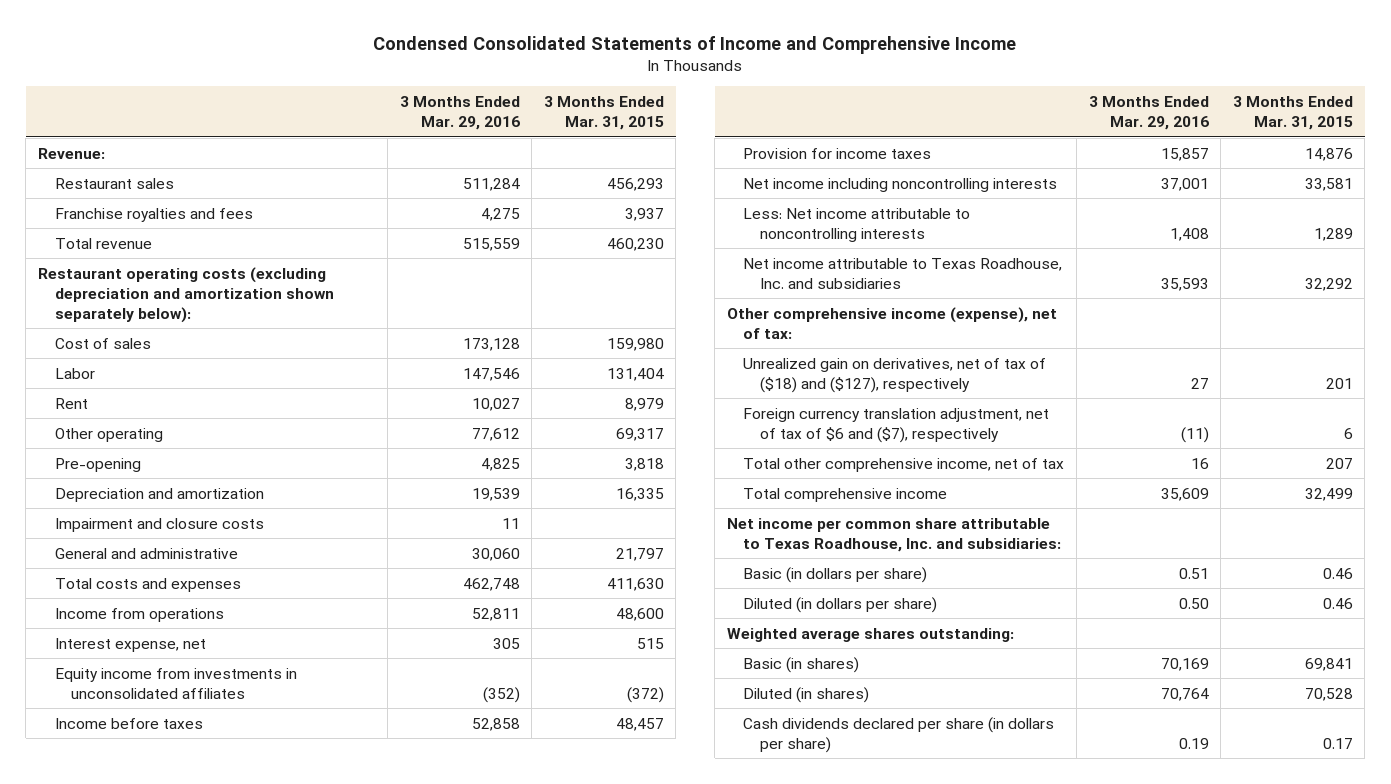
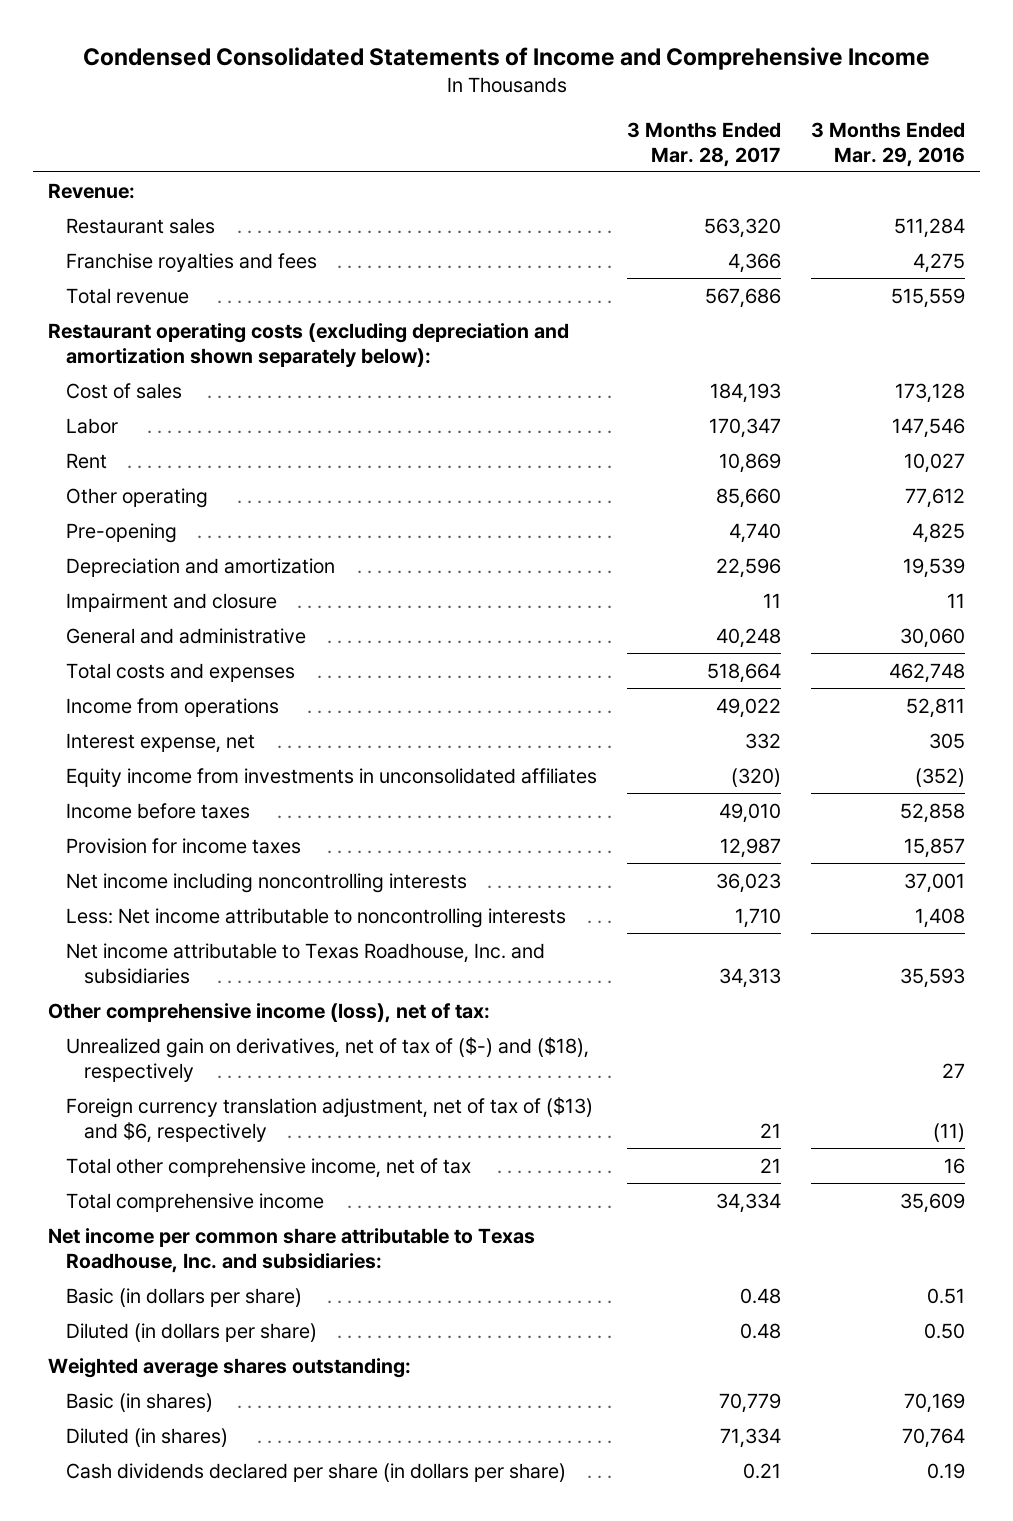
- | 3 Months Ended Mar. 29, 2016 | 3 Months Ended Mar. 31, 2015
+ | 3 Months Ended Mar. 28, 2017 | 3 Months Ended Mar. 29, 2016
- Impairment and closure costs | 11 |
+ Impairment and closure | 11 | 11
- Other comprehensive income (expense), net of tax:
- Unrealized gain on derivatives, net of tax of ($18) and ($127), respectively | 27 | 201
- Foreign currency translation adjustment, net of tax of $6 and ($7), respectively | (11) | 6
+ Other comprehensive income (loss), net of tax:
+ Unrealized gain on derivatives, net of tax of ($-) and ($18), respectively | | 27
+ Foreign currency translation adjustment, net of tax of ($13) and $6, respectively | 21 | (11)

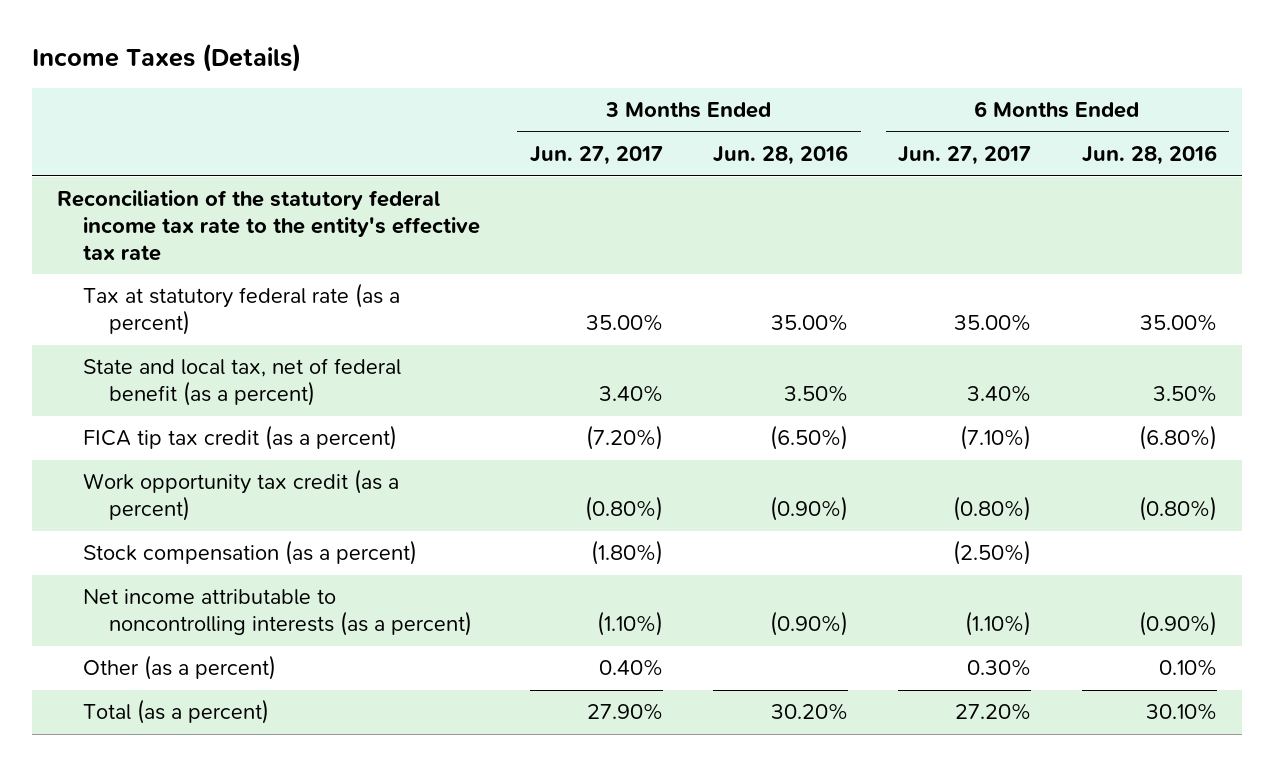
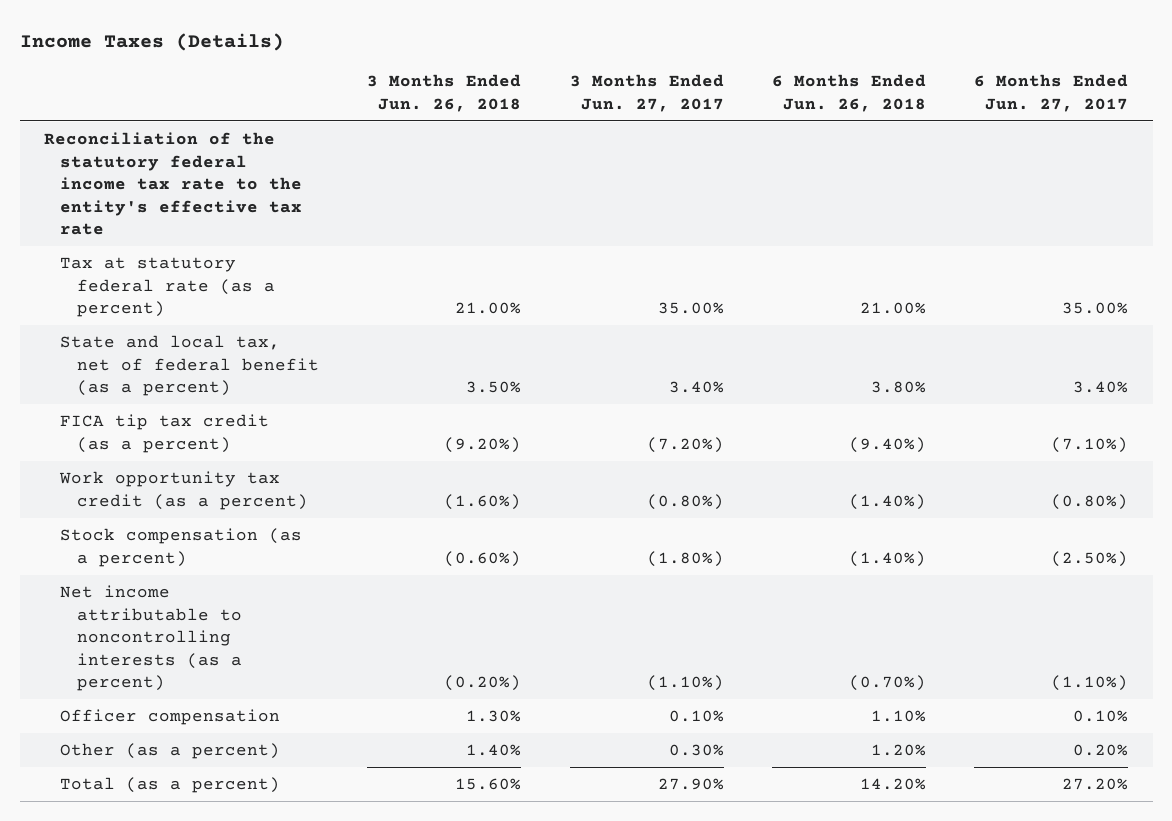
- | 3 Months Ended Jun. 27, 2017 | 3 Months Ended Jun. 28, 2016 | 6 Months Ended Jun. 27, 2017 | 6 Months Ended Jun. 28, 2016
+ | 3 Months Ended Jun. 26, 2018 | 3 Months Ended Jun. 27, 2017 | 6 Months Ended Jun. 26, 2018 | 6 Months Ended Jun. 27, 2017
- Other (as a percent) | 0.40% | | 0.30% | 0.10%
+ Officer compensation | 1.30% | 0.10% | 1.10% | 0.10%
+ Other (as a percent) | 1.40% | 0.30% | 1.20% | 0.20%

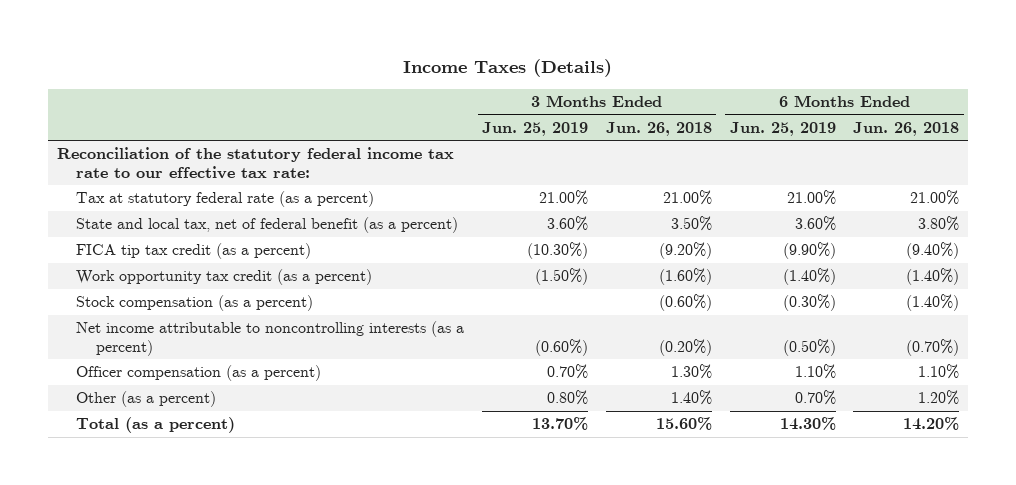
- | 3 Months Ended Jun. 26, 2018 | 3 Months Ended Jun. 27, 2017 | 6 Months Ended Jun. 26, 2018 | 6 Months Ended Jun. 27, 2017
+ | 3 Months Ended Jun. 25, 2019 | 3 Months Ended Jun. 26, 2018 | 6 Months Ended Jun. 25, 2019 | 6 Months Ended Jun. 26, 2018
- Reconciliation of the statutory federal income tax rate to the entity's effective tax rate
+ Reconciliation of the statutory federal income tax rate to our effective tax rate:
- Officer compensation | 1.30% | 0.10% | 1.10% | 0.10%
+ Officer compensation (as a percent) | 0.70% | 1.30% | 1.10% | 1.10%

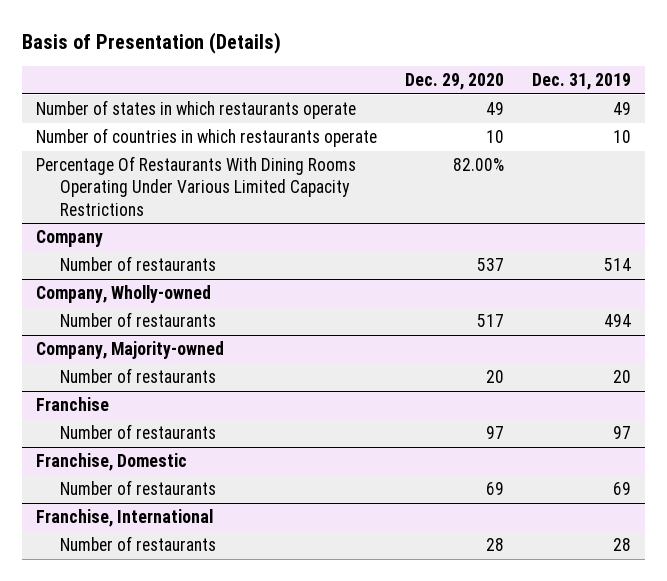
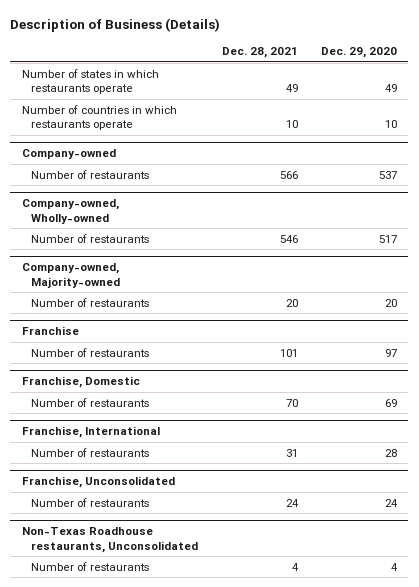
- Basis of Presentation (Details)
+ Description of Business (Details)
- | Dec. 29, 2020 | Dec. 31, 2019
+ | Dec. 28, 2021 | Dec. 29, 2020
- Percentage Of Restaurants With Dining Rooms Operating Under Various Limited Capacity Restrictions | 82.00% |
- Company
+ Company-owned
- Company, Wholly-owned
+ Company-owned, Wholly-owned
- Company, Majority-owned
+ Company-owned, Majority-owned
+ Franchise, Unconsolidated
+ Number of restaurants | 24 | 24
+ Non-Texas Roadhouse restaurants, Unconsolidated
+ Number of restaurants | 4 | 4

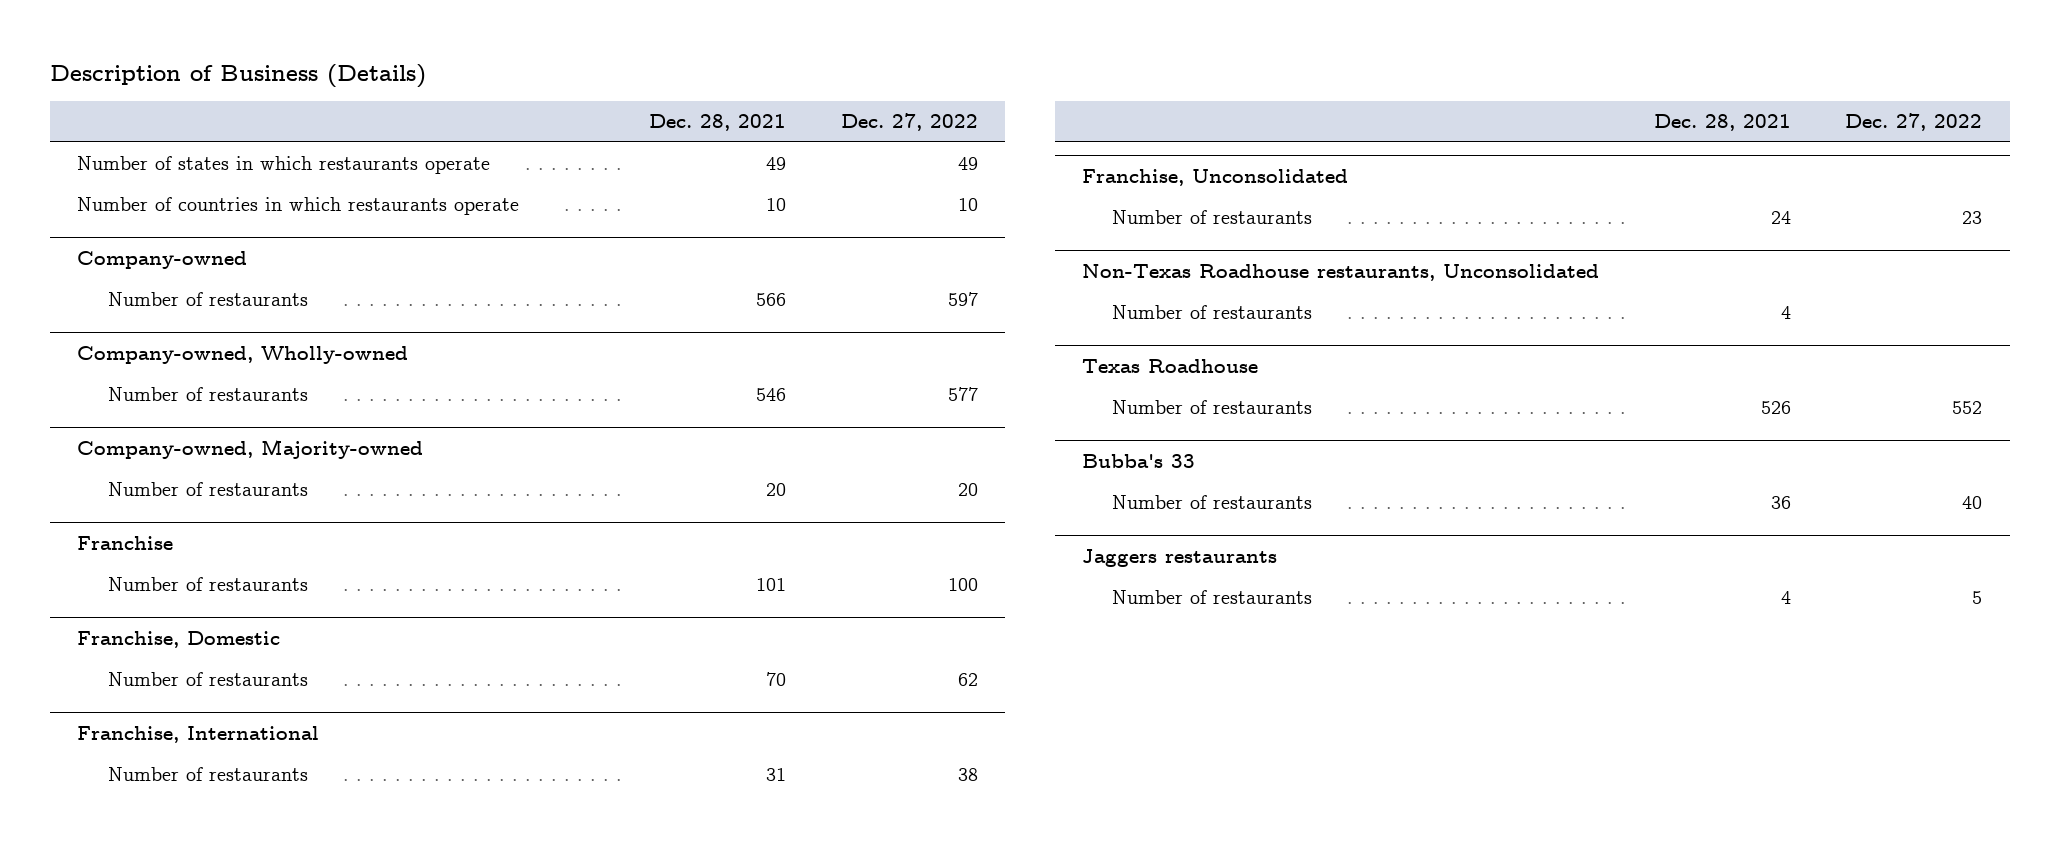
- | Dec. 28, 2021 | Dec. 29, 2020
+ | Dec. 28, 2021 | Dec. 27, 2022
+ Texas Roadhouse
+ Number of restaurants | 526 | 552
+ Bubba's 33
+ Number of restaurants | 36 | 40
+ Jaggers restaurants
+ Number of restaurants | 4 | 5

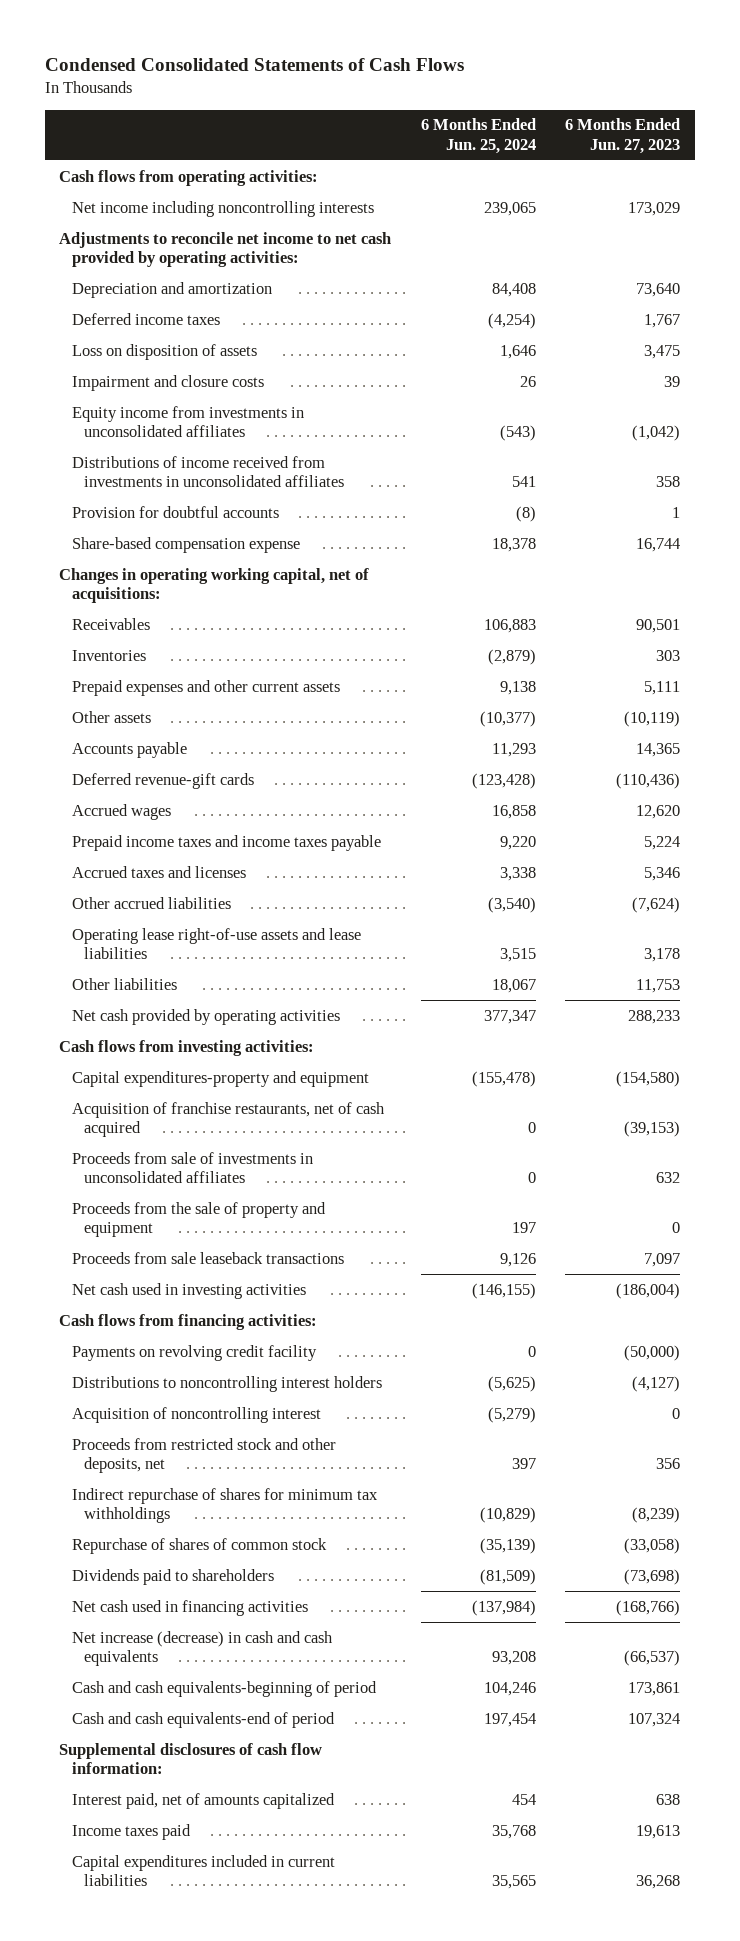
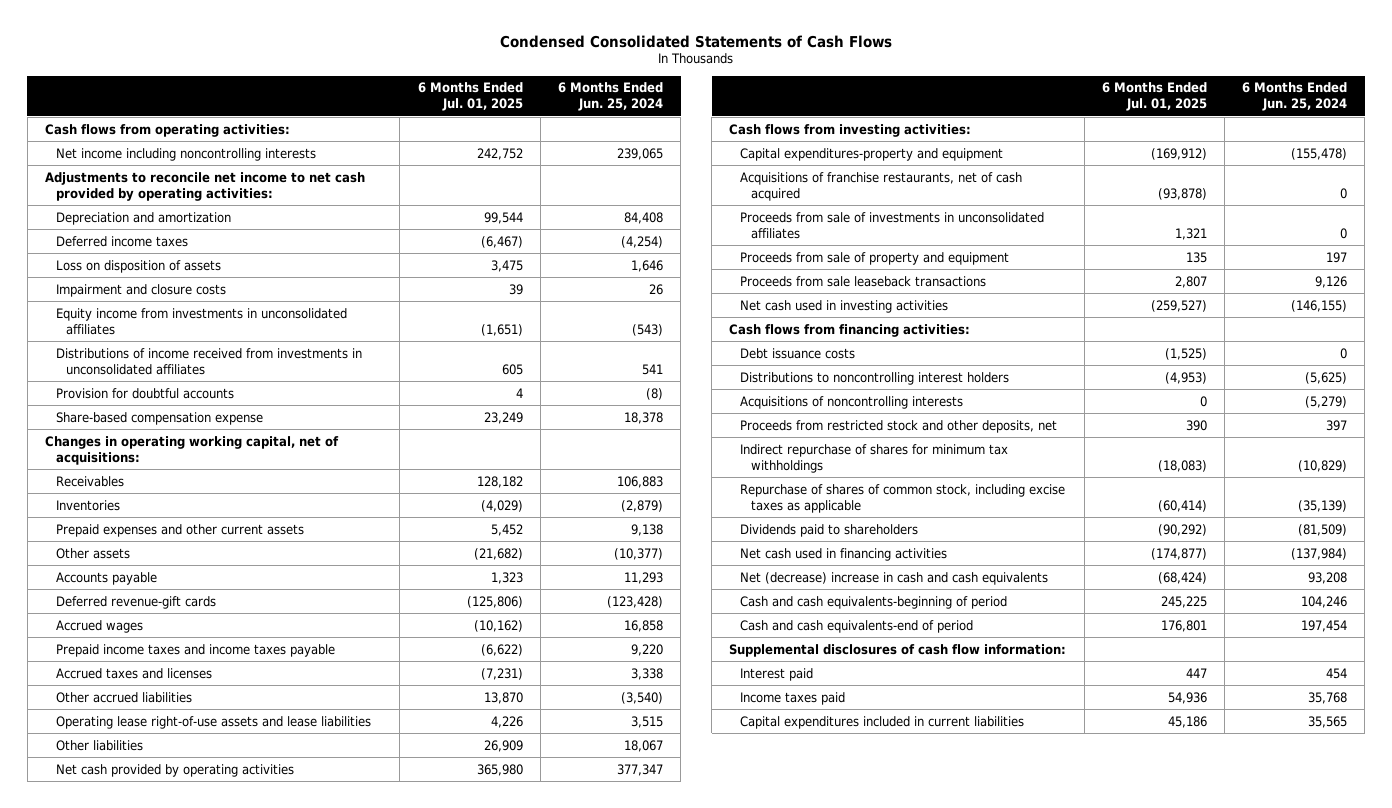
- | 6 Months Ended Jun. 25, 2024 | 6 Months Ended Jun. 27, 2023
+ | 6 Months Ended Jul. 01, 2025 | 6 Months Ended Jun. 25, 2024
- Acquisition of franchise restaurants, net of cash acquired | 0 | (39,153)
+ Acquisitions of franchise restaurants, net of cash acquired | (93,878) | 0
- Proceeds from the sale of property and equipment | 197 | 0
+ Proceeds from sale of property and equipment | 135 | 197
- Payments on revolving credit facility | 0 | (50,000)
+ Debt issuance costs | (1,525) | 0
- Acquisition of noncontrolling interest | (5,279) | 0
+ Acquisitions of noncontrolling interests | 0 | (5,279)
- Repurchase of shares of common stock | (35,139) | (33,058)
+ Repurchase of shares of common stock, including excise taxes as applicable | (60,414) | (35,139)
- Net increase (decrease) in cash and cash equivalents | 93,208 | (66,537)
+ Net (decrease) increase in cash and cash equivalents | (68,424) | 93,208
- Interest paid, net of amounts capitalized | 454 | 638
+ Interest paid | 447 | 454

